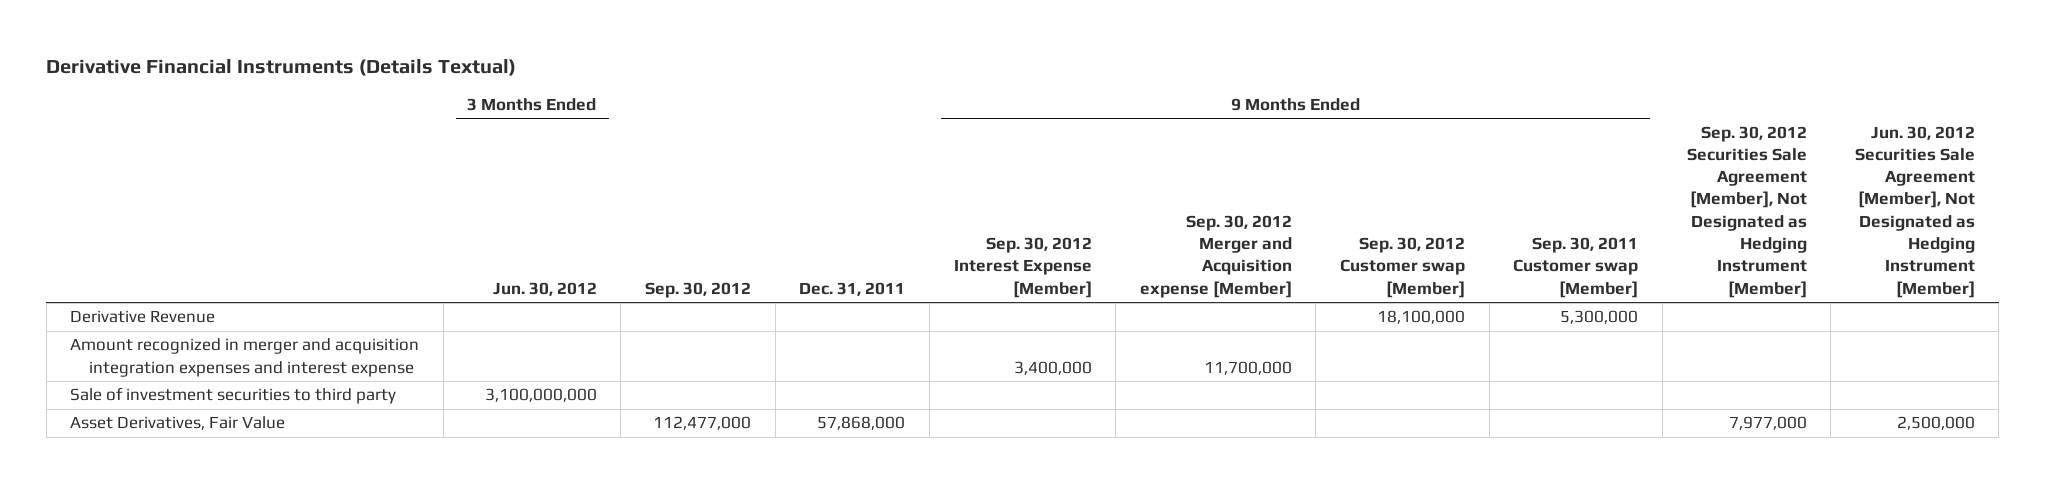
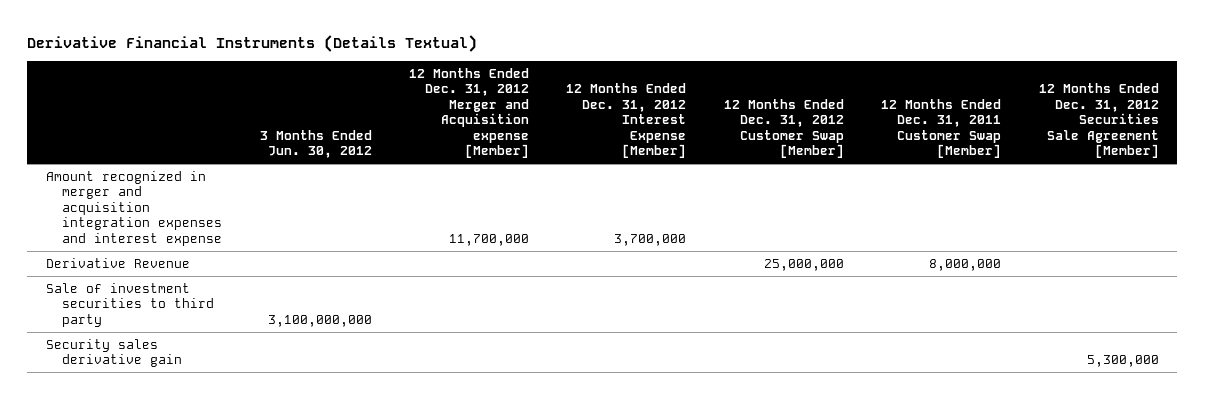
- | 3 Months Ended Jun. 30, 2012 | Sep. 30, 2012 | Dec. 31, 2011 | 9 Months Ended Sep. 30, 2012 Interest Expense [Member] | 9 Months Ended Sep. 30, 2012 Merger and Acquisition expense [Member] | 9 Months Ended Sep. 30, 2012 Customer swap [Member] | 9 Months Ended Sep. 30, 2011 Customer swap [Member] | Sep. 30, 2012 Securities Sale Agreement [Member], Not Designated as Hedging Instrument [Member] | Jun. 30, 2012 Securities Sale Agreement [Member], Not Designated as Hedging Instrument [Member]
+ | 3 Months Ended Jun. 30, 2012 | 12 Months Ended Dec. 31, 2012 Merger and Acquisition expense [Member] | 12 Months Ended Dec. 31, 2012 Interest Expense [Member] | 12 Months Ended Dec. 31, 2012 Customer Swap [Member] | 12 Months Ended Dec. 31, 2011 Customer Swap [Member] | 12 Months Ended Dec. 31, 2012 Securities Sale Agreement [Member]
moved down: Derivative Revenue | | | | 25,000,000 | 8,000,000 |
- Asset Derivatives, Fair Value | | 112,477,000 | 57,868,000 | | | | | 7,977,000 | 2,500,000
+ Security sales derivative gain | | | | | | 5,300,000

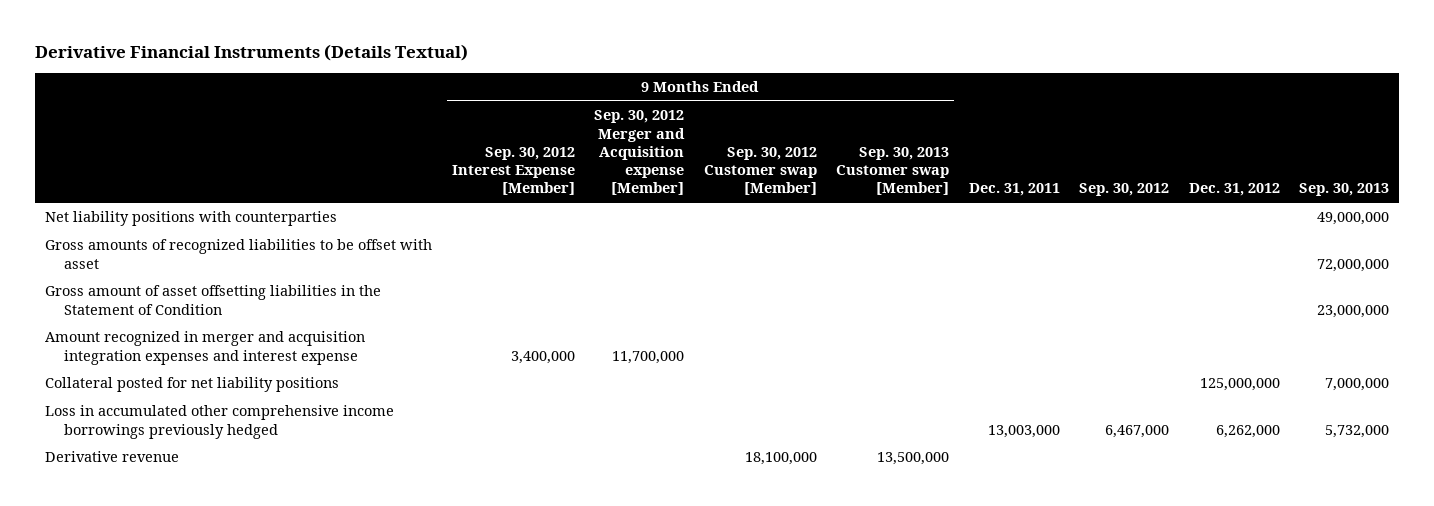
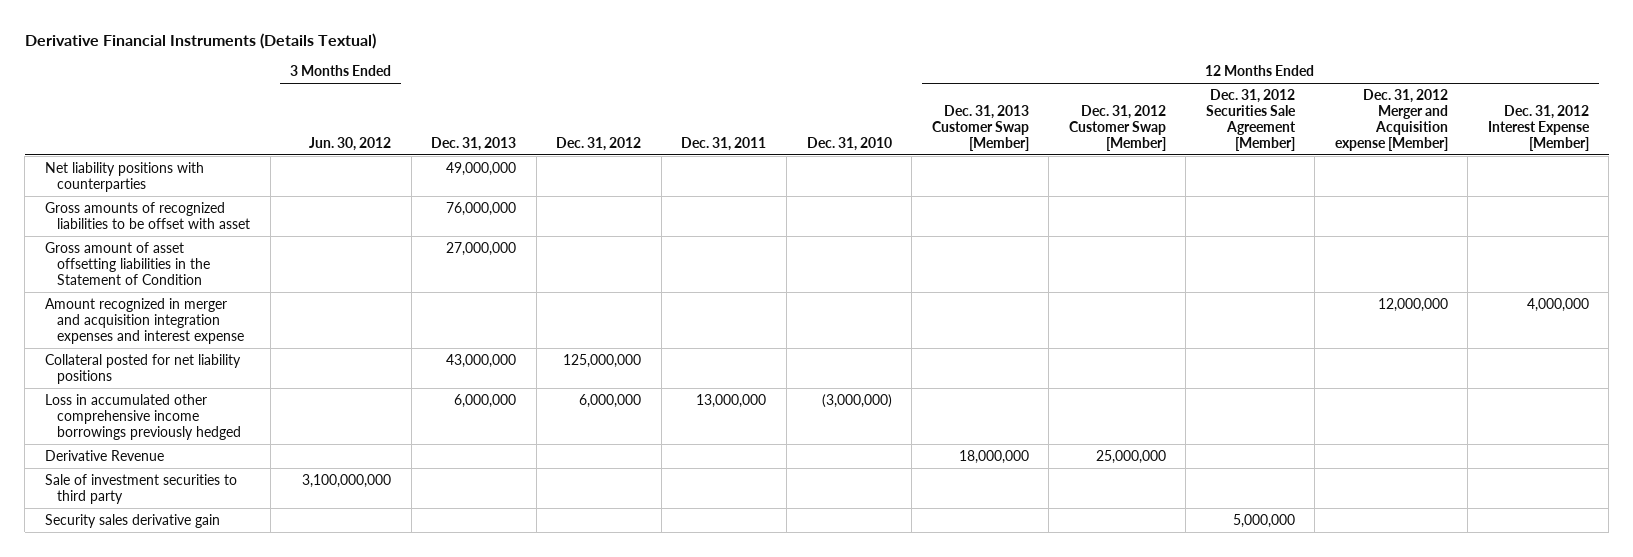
- | 9 Months Ended Sep. 30, 2012 Interest Expense [Member] | 9 Months Ended Sep. 30, 2012 Merger and Acquisition expense [Member] | 9 Months Ended Sep. 30, 2012 Customer swap [Member] | 9 Months Ended Sep. 30, 2013 Customer swap [Member] | Dec. 31, 2011 | Sep. 30, 2012 | Dec. 31, 2012 | Sep. 30, 2013
+ | 3 Months Ended Jun. 30, 2012 | Dec. 31, 2013 | Dec. 31, 2012 | Dec. 31, 2011 | Dec. 31, 2010 | 12 Months Ended Dec. 31, 2013 Customer Swap [Member] | 12 Months Ended Dec. 31, 2012 Customer Swap [Member] | 12 Months Ended Dec. 31, 2012 Securities Sale Agreement [Member] | 12 Months Ended Dec. 31, 2012 Merger and Acquisition expense [Member] | 12 Months Ended Dec. 31, 2012 Interest Expense [Member]
- Loss in accumulated other comprehensive income borrowings previously hedged | | | | | 13,003,000 | 6,467,000 | 6,262,000 | 5,732,000
- Derivative revenue | | | 18,100,000 | 13,500,000 | | | |
+ Loss in accumulated other comprehensive income borrowings previously hedged | | 6,000,000 | 6,000,000 | 13,000,000 | (3,000,000) | | | | |
+ Derivative Revenue | | | | | | 18,000,000 | 25,000,000 | | |
+ Sale of investment securities to third party | 3,100,000,000 | | | | | | | | |
+ Security sales derivative gain | | | | | | | | 5,000,000 | |

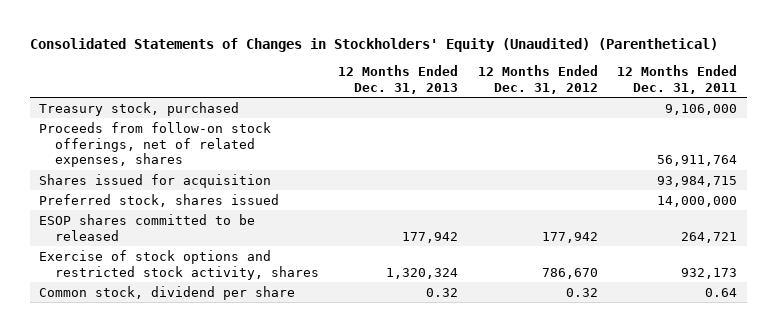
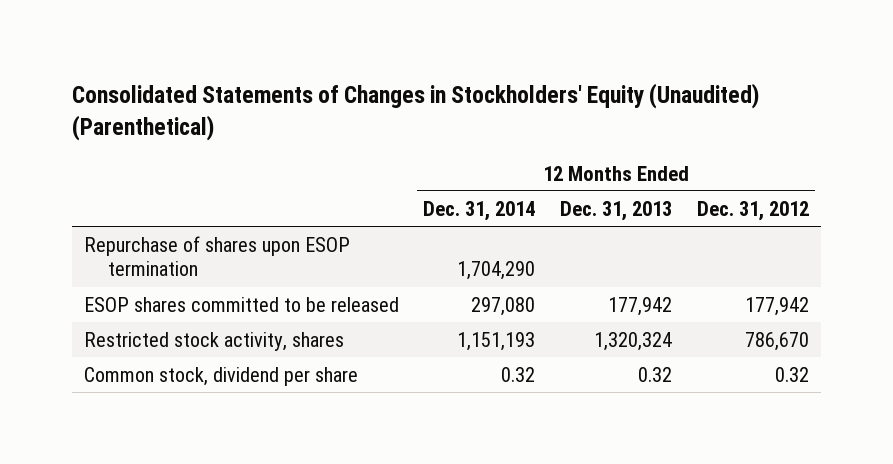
- | 12 Months Ended Dec. 31, 2013 | 12 Months Ended Dec. 31, 2012 | 12 Months Ended Dec. 31, 2011
+ | 12 Months Ended Dec. 31, 2014 | 12 Months Ended Dec. 31, 2013 | 12 Months Ended Dec. 31, 2012
- Treasury stock, purchased | | | 9,106,000
- Proceeds from follow-on stock offerings, net of related expenses, shares | | | 56,911,764
- Shares issued for acquisition | | | 93,984,715
- Preferred stock, shares issued | | | 14,000,000
+ Repurchase of shares upon ESOP termination | 1,704,290 | |
- Exercise of stock options and restricted stock activity, shares | 1,320,324 | 786,670 | 932,173
+ Restricted stock activity, shares | 1,151,193 | 1,320,324 | 786,670

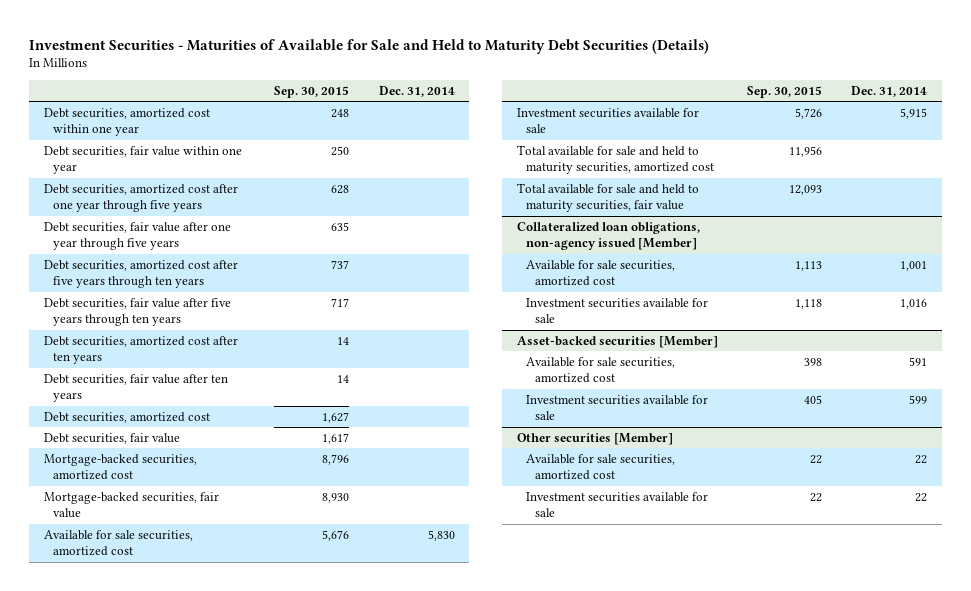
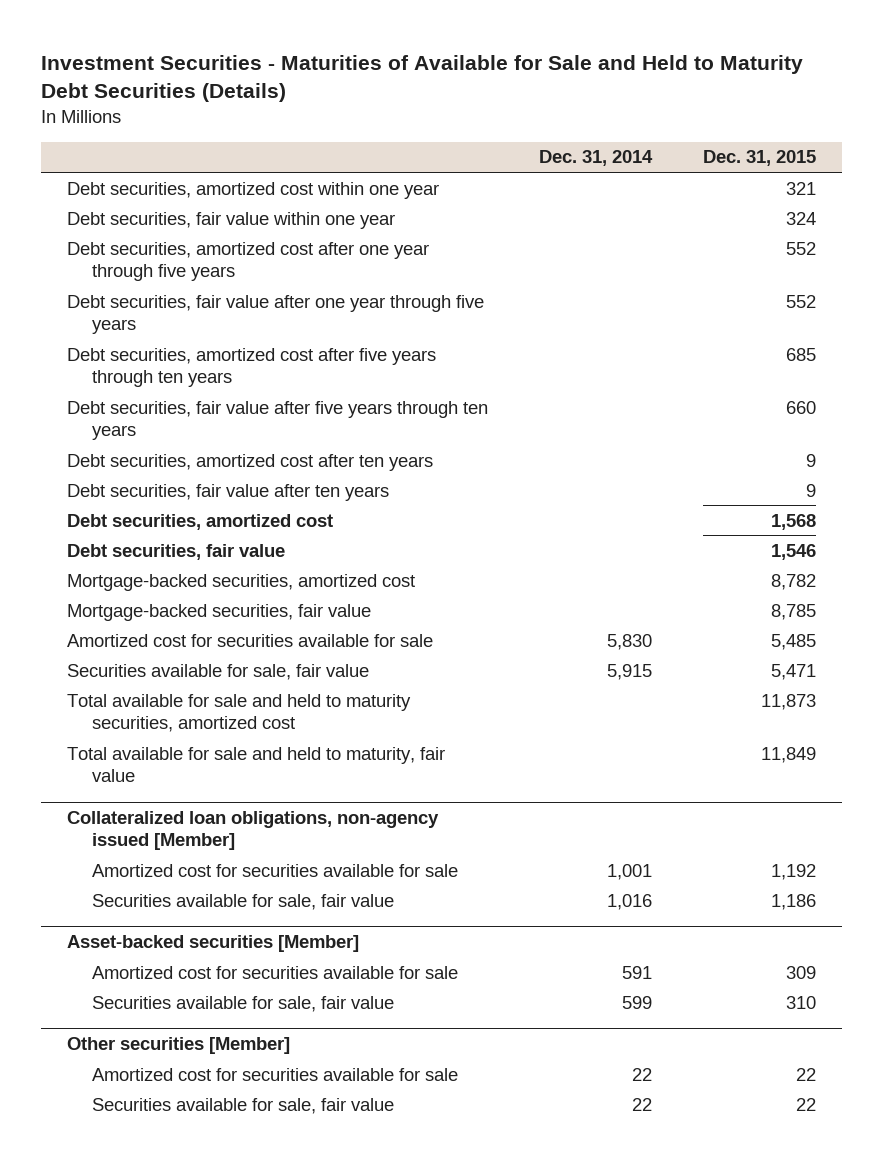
- | Sep. 30, 2015 | Dec. 31, 2014
+ | Dec. 31, 2014 | Dec. 31, 2015
- Available for sale securities, amortized cost | 5,676 | 5,830
- Investment securities available for sale | 5,726 | 5,915
+ Amortized cost for securities available for sale | 5,830 | 5,485
+ Securities available for sale, fair value | 5,915 | 5,471
- Total available for sale and held to maturity securities, fair value | 12,093 |
+ Total available for sale and held to maturity, fair value | | 11,849
@ Collateralized loan obligations, non-agency issued [Member]
- Available for sale securities, amortized cost | 1,113 | 1,001
- Investment securities available for sale | 1,118 | 1,016
+ Amortized cost for securities available for sale | 1,001 | 1,192
+ Securities available for sale, fair value | 1,016 | 1,186
@ Asset-backed securities [Member]
- Available for sale securities, amortized cost | 398 | 591
- Investment securities available for sale | 405 | 599
+ Amortized cost for securities available for sale | 591 | 309
+ Securities available for sale, fair value | 599 | 310
@ Other securities [Member]
- Available for sale securities, amortized cost | 22 | 22
- Investment securities available for sale | 22 | 22
+ Amortized cost for securities available for sale | 22 | 22
+ Securities available for sale, fair value | 22 | 22

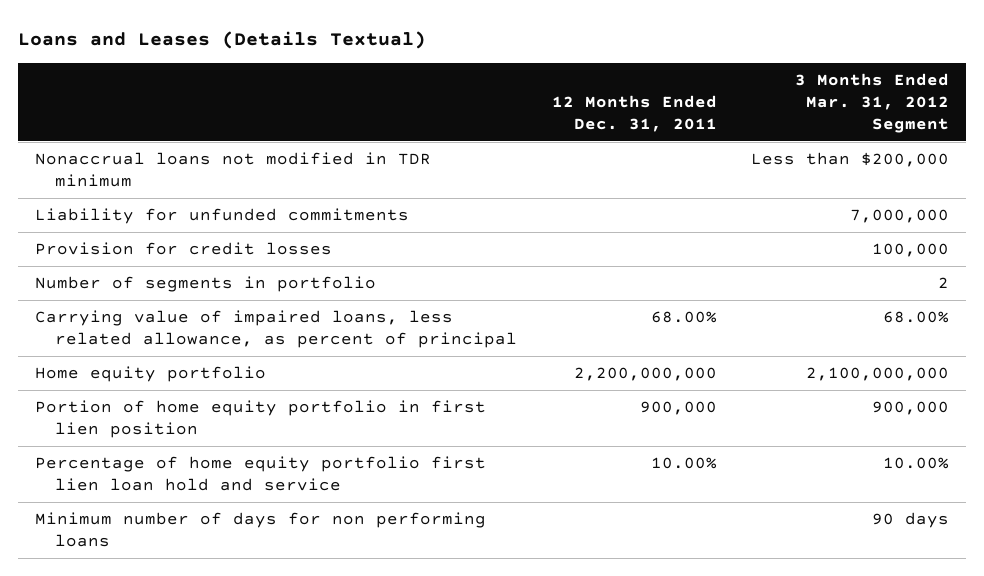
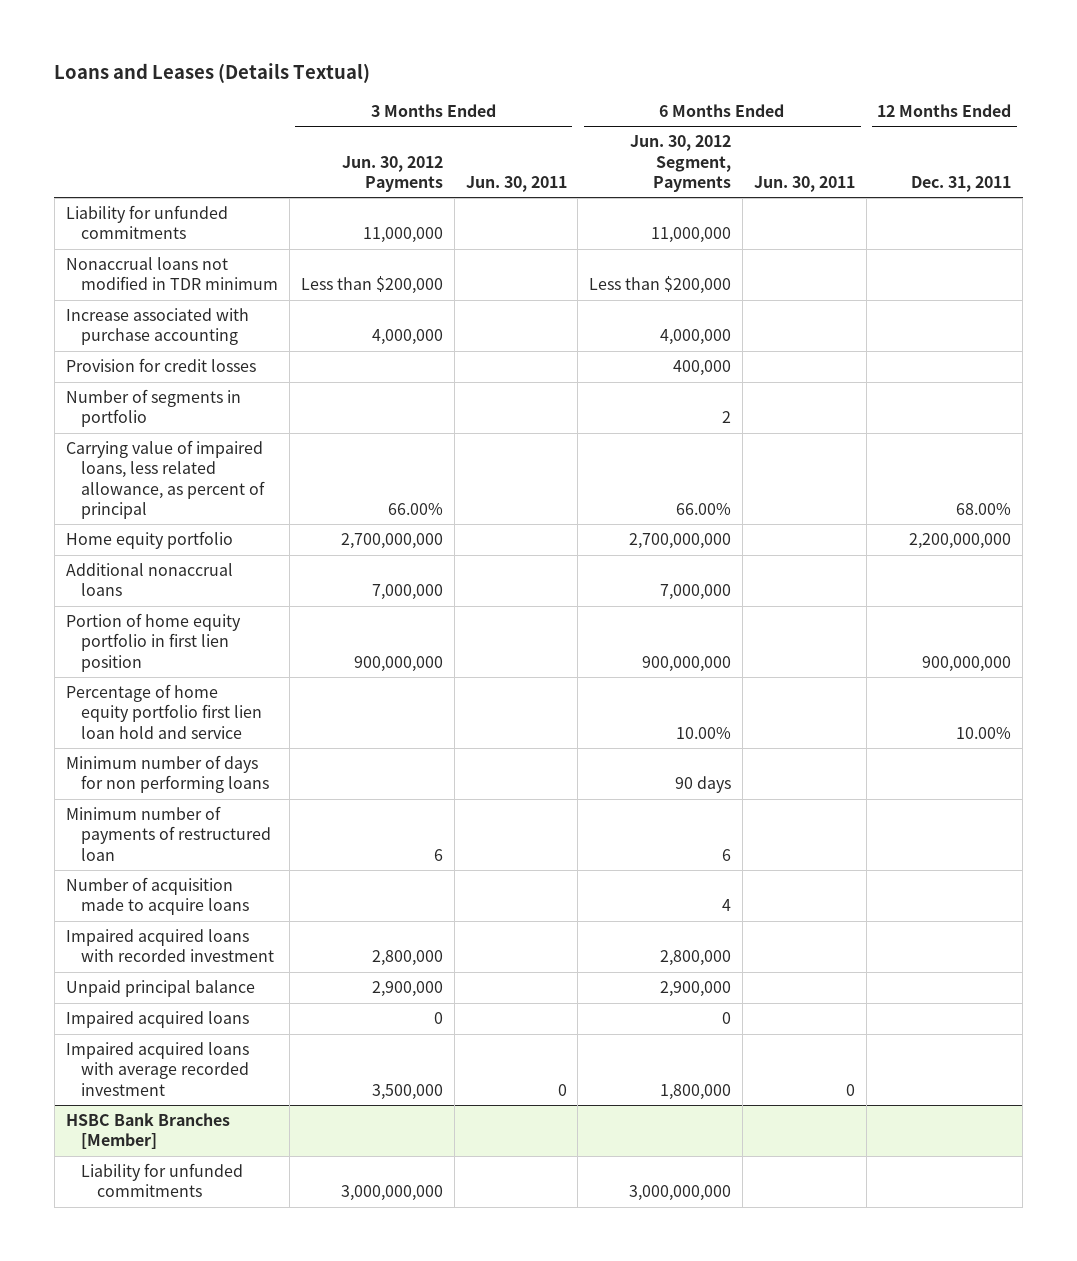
- | 12 Months Ended Dec. 31, 2011 | 3 Months Ended Mar. 31, 2012 Segment
+ | 3 Months Ended Jun. 30, 2012 Payments | 3 Months Ended Jun. 30, 2011 | 6 Months Ended Jun. 30, 2012 Segment, Payments | 6 Months Ended Jun. 30, 2011 | 12 Months Ended Dec. 31, 2011
moved down: Nonaccrual loans not modified in TDR minimum | Less than $200,000 | | Less than $200,000 | |
+ Increase associated with purchase accounting | 4,000,000 | | 4,000,000 | |
- Portion of home equity portfolio in first lien position | 900,000 | 900,000
+ Additional nonaccrual loans | 7,000,000 | | 7,000,000 | |
+ Portion of home equity portfolio in first lien position | 900,000,000 | | 900,000,000 | | 900,000,000
+ Minimum number of payments of restructured loan | 6 | | 6 | |
+ Number of acquisition made to acquire loans | | | 4 | |
+ Impaired acquired loans with recorded investment | 2,800,000 | | 2,800,000 | |
+ Unpaid principal balance | 2,900,000 | | 2,900,000 | |
+ Impaired acquired loans | 0 | | 0 | |
+ Impaired acquired loans with average recorded investment | 3,500,000 | 0 | 1,800,000 | 0 |
+ HSBC Bank Branches [Member]
+ Liability for unfunded commitments | 3,000,000,000 | | 3,000,000,000 | |

